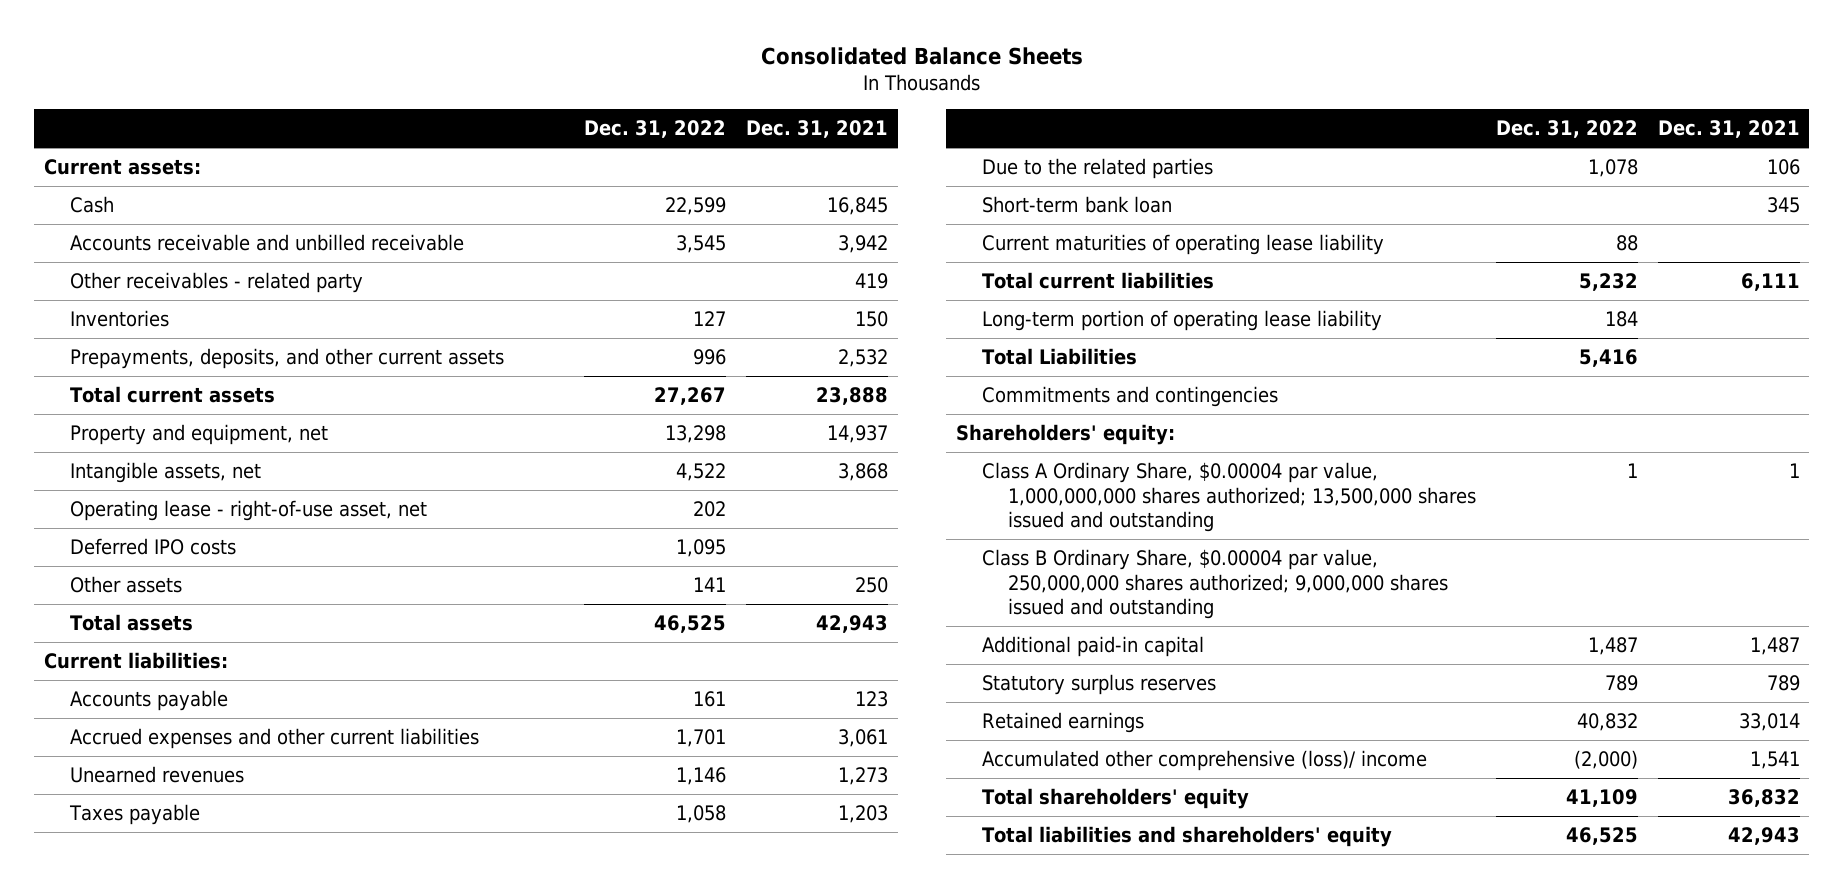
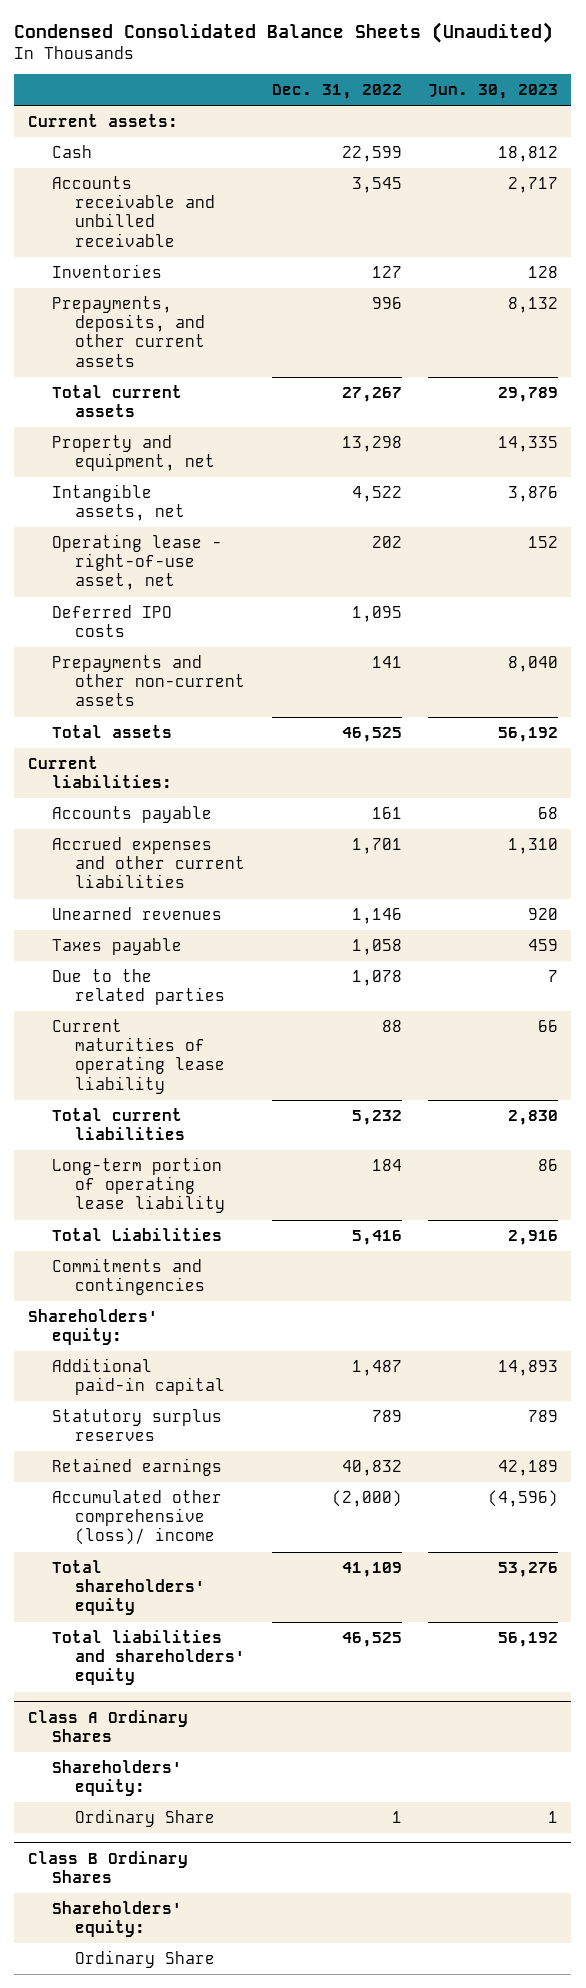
- Consolidated Balance Sheets
+ Condensed Consolidated Balance Sheets (Unaudited)
- | Dec. 31, 2022 | Dec. 31, 2021
+ | Dec. 31, 2022 | Jun. 30, 2023
- Other receivables - related party | | 419
- Other assets | 141 | 250
+ Prepayments and other non-current assets | 141 | 8,040
- Short-term bank loan | | 345
- Class A Ordinary Share, $0.00004 par value, 1,000,000,000 shares authorized; 13,500,000 shares issued and outstanding | 1 | 1
- Class B Ordinary Share, $0.00004 par value, 250,000,000 shares authorized; 9,000,000 shares issued and outstanding
+ Class A Ordinary Shares
+ Shareholders' equity:
+ Ordinary Share | 1 | 1
+ Class B Ordinary Shares
+ Shareholders' equity:
+ Ordinary Share

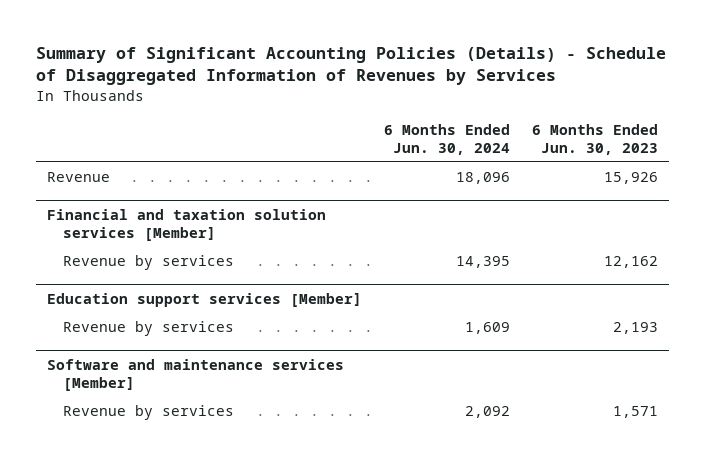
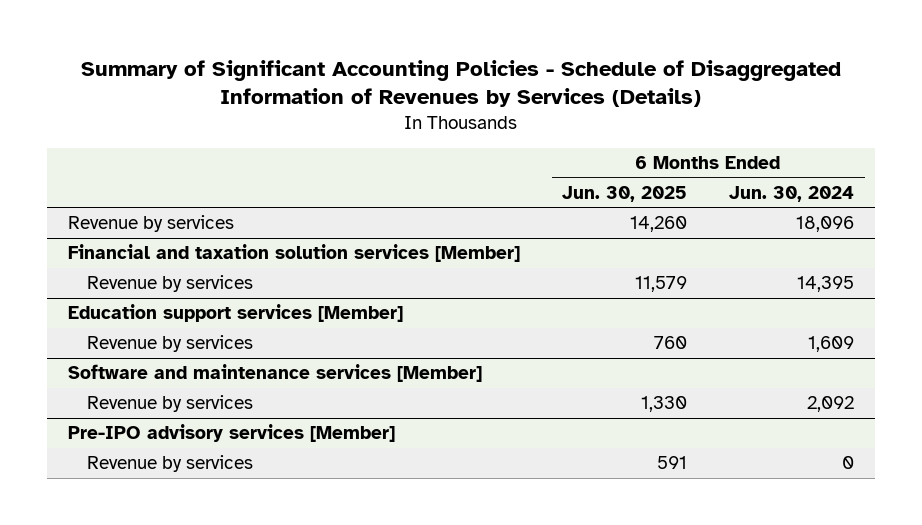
- Summary of Significant Accounting Policies (Details) - Schedule of Disaggregated Information of Revenues by Services
+ Summary of Significant Accounting Policies - Schedule of Disaggregated Information of Revenues by Services (Details)
- | 6 Months Ended Jun. 30, 2024 | 6 Months Ended Jun. 30, 2023
+ | 6 Months Ended Jun. 30, 2025 | 6 Months Ended Jun. 30, 2024
- Revenue | 18,096 | 15,926
+ Revenue by services | 14,260 | 18,096
+ Pre-IPO advisory services [Member]
+ Revenue by services | 591 | 0

